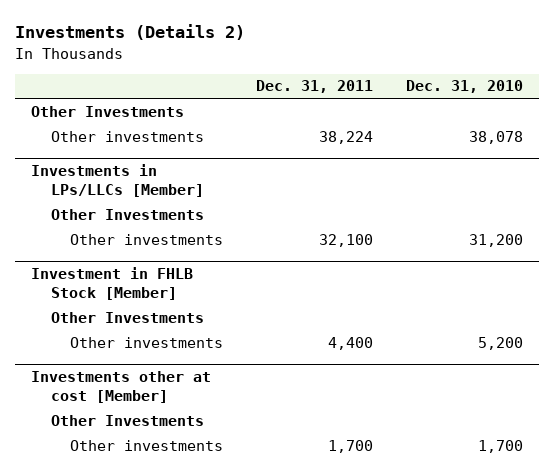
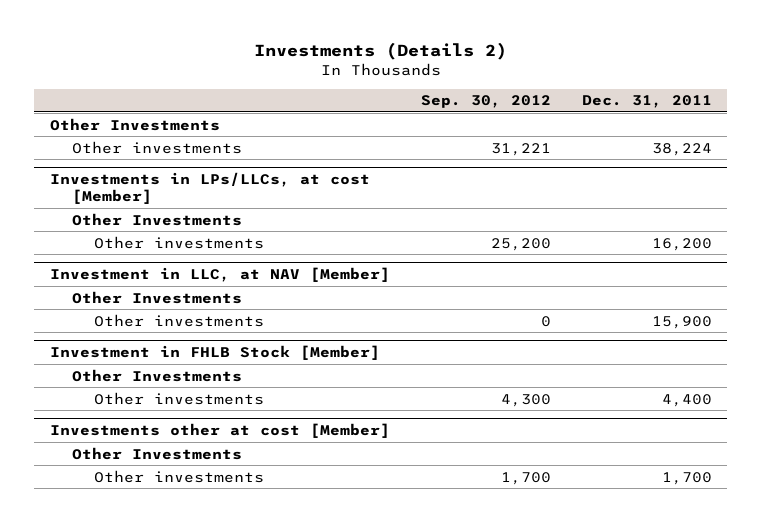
- | Dec. 31, 2011 | Dec. 31, 2010
+ | Sep. 30, 2012 | Dec. 31, 2011
- Investments in LPs/LLCs [Member]
+ Investments in LPs/LLCs, at cost [Member]
- Other investments | 32,100 | 31,200
+ Other investments | 25,200 | 16,200
+ Investment in LLC, at NAV [Member]
+ Other Investments
+ Other investments | 0 | 15,900

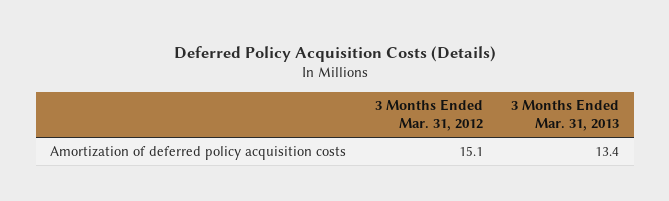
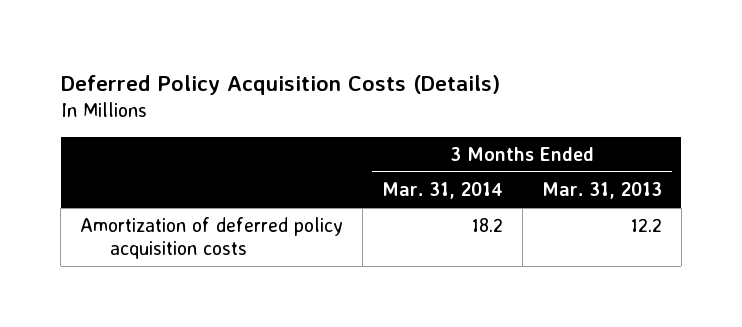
- | 3 Months Ended Mar. 31, 2012 | 3 Months Ended Mar. 31, 2013
+ | 3 Months Ended Mar. 31, 2014 | 3 Months Ended Mar. 31, 2013
- Amortization of deferred policy acquisition costs | 15.1 | 13.4
+ Amortization of deferred policy acquisition costs | 18.2 | 12.2

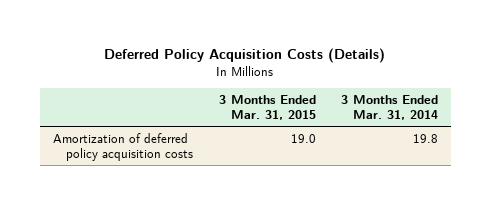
- | 3 Months Ended Mar. 31, 2014 | 3 Months Ended Mar. 31, 2013
+ | 3 Months Ended Mar. 31, 2015 | 3 Months Ended Mar. 31, 2014
- Amortization of deferred policy acquisition costs | 18.2 | 12.2
+ Amortization of deferred policy acquisition costs | 19.0 | 19.8

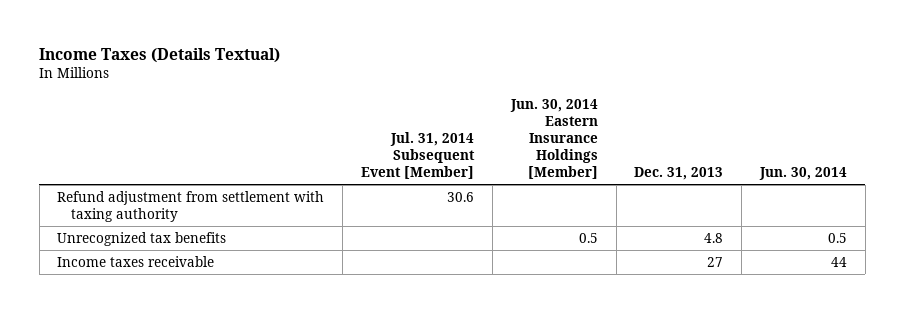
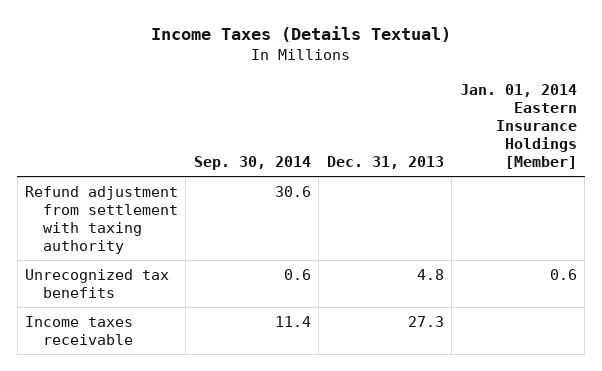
- | Jul. 31, 2014 Subsequent Event [Member] | Jun. 30, 2014 Eastern Insurance Holdings [Member] | Dec. 31, 2013 | Jun. 30, 2014
+ | Sep. 30, 2014 | Dec. 31, 2013 | Jan. 01, 2014 Eastern Insurance Holdings [Member]
- Income taxes receivable | | | 27 | 44
+ Income taxes receivable | 11.4 | 27.3 |

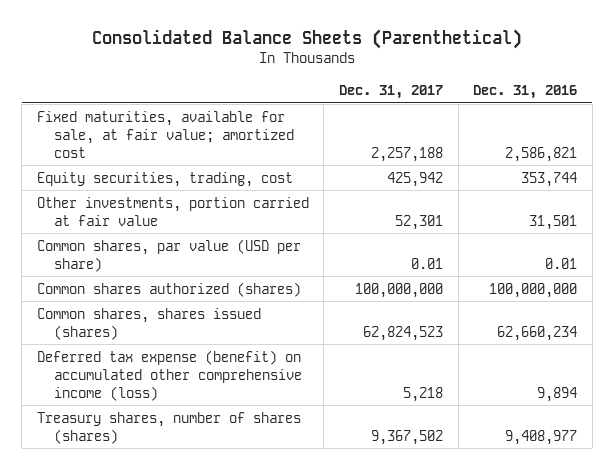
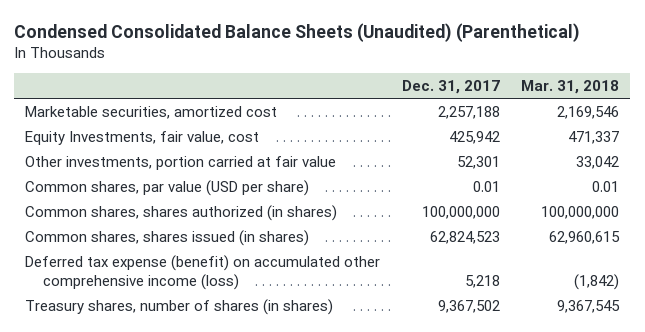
- Consolidated Balance Sheets (Parenthetical)
+ Condensed Consolidated Balance Sheets (Unaudited) (Parenthetical)
- | Dec. 31, 2017 | Dec. 31, 2016
+ | Dec. 31, 2017 | Mar. 31, 2018
- Fixed maturities, available for sale, at fair value; amortized cost | 2,257,188 | 2,586,821
- Equity securities, trading, cost | 425,942 | 353,744
+ Marketable securities, amortized cost | 2,257,188 | 2,169,546
+ Equity Investments, fair value, cost | 425,942 | 471,337
- Common shares authorized (shares) | 100,000,000 | 100,000,000
- Common shares, shares issued (shares) | 62,824,523 | 62,660,234
+ Common shares, shares authorized (in shares) | 100,000,000 | 100,000,000
+ Common shares, shares issued (in shares) | 62,824,523 | 62,960,615
- Treasury shares, number of shares (shares) | 9,367,502 | 9,408,977
+ Treasury shares, number of shares (in shares) | 9,367,502 | 9,367,545

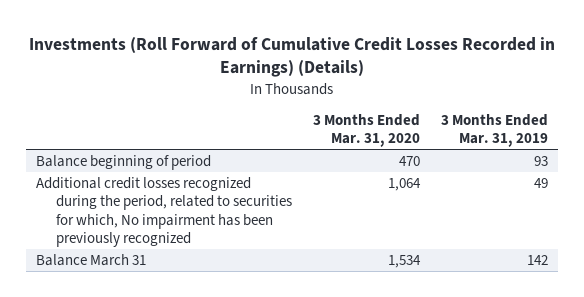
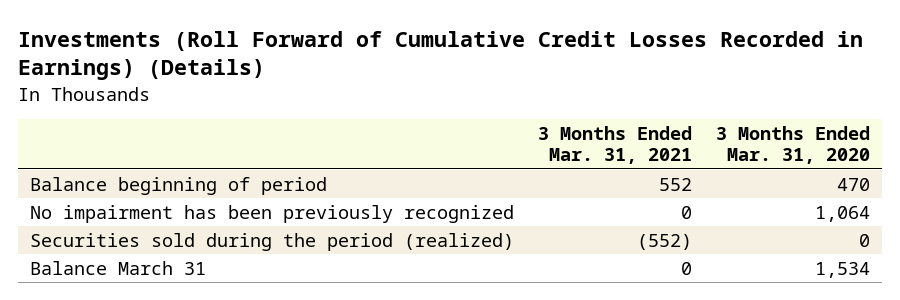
- | 3 Months Ended Mar. 31, 2020 | 3 Months Ended Mar. 31, 2019
+ | 3 Months Ended Mar. 31, 2021 | 3 Months Ended Mar. 31, 2020
- Additional credit losses recognized during the period, related to securities for which, No impairment has been previously recognized | 1,064 | 49
+ No impairment has been previously recognized | 0 | 1,064
+ Securities sold during the period (realized) | (552) | 0

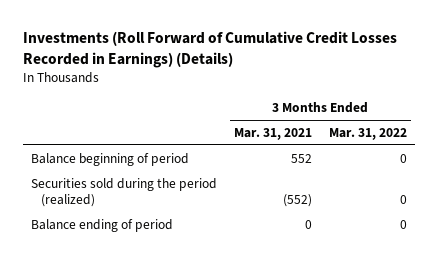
- | 3 Months Ended Mar. 31, 2021 | 3 Months Ended Mar. 31, 2020
+ | 3 Months Ended Mar. 31, 2021 | 3 Months Ended Mar. 31, 2022
- No impairment has been previously recognized | 0 | 1,064
- Balance March 31 | 0 | 1,534
+ Balance ending of period | 0 | 0

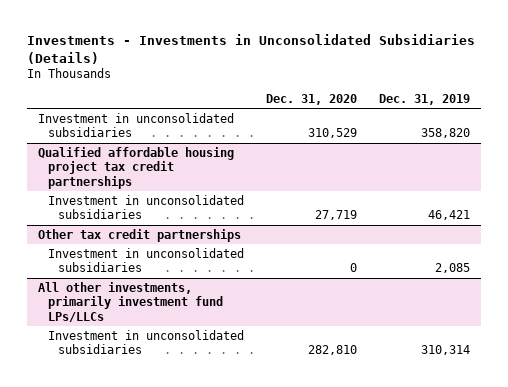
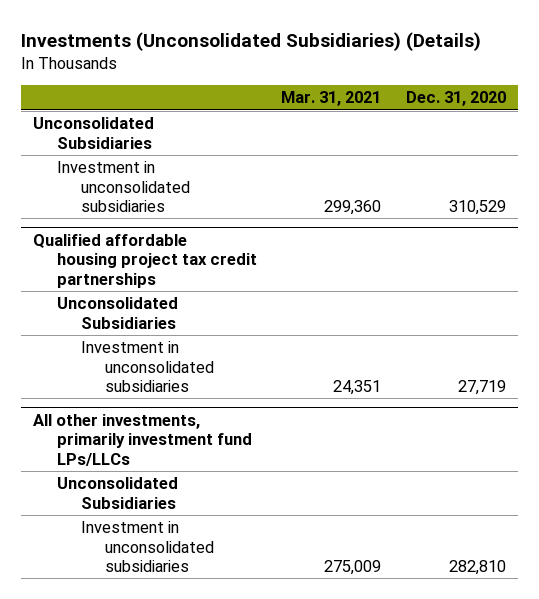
- Investments - Investments in Unconsolidated Subsidiaries (Details)
+ Investments (Unconsolidated Subsidiaries) (Details)
- | Dec. 31, 2020 | Dec. 31, 2019
+ | Mar. 31, 2021 | Dec. 31, 2020
+ Unconsolidated Subsidiaries
@ Qualified affordable housing project tax credit partnerships
+ Unconsolidated Subsidiaries
- Other tax credit partnerships
- Investment in unconsolidated subsidiaries | 0 | 2,085
@ All other investments, primarily investment fund LPs/LLCs
+ Unconsolidated Subsidiaries

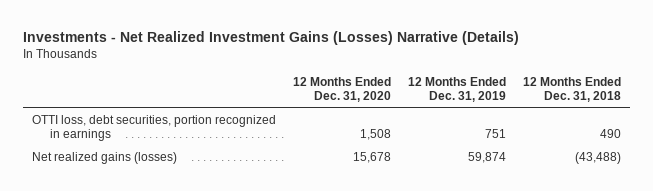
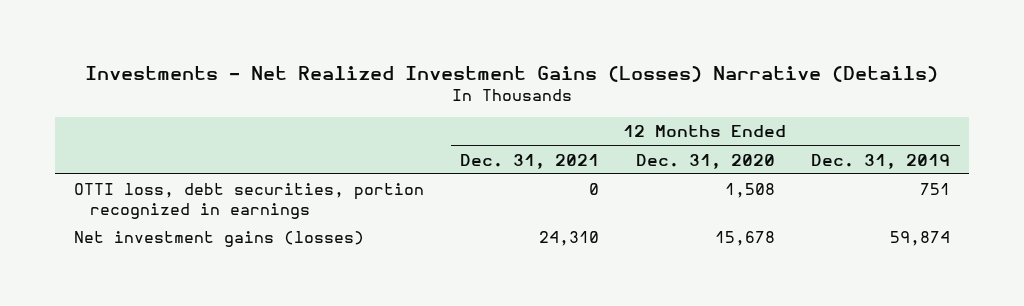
- | 12 Months Ended Dec. 31, 2020 | 12 Months Ended Dec. 31, 2019 | 12 Months Ended Dec. 31, 2018
+ | 12 Months Ended Dec. 31, 2021 | 12 Months Ended Dec. 31, 2020 | 12 Months Ended Dec. 31, 2019
- Net realized gains (losses) | 15,678 | 59,874 | (43,488)
+ Net investment gains (losses) | 24,310 | 15,678 | 59,874

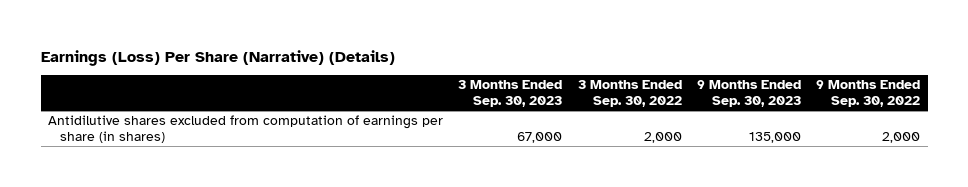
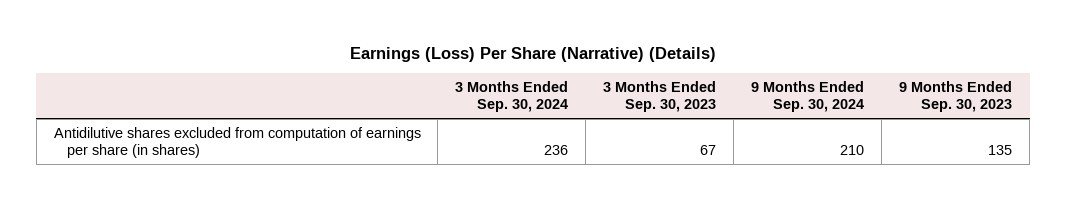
- | 3 Months Ended Sep. 30, 2023 | 3 Months Ended Sep. 30, 2022 | 9 Months Ended Sep. 30, 2023 | 9 Months Ended Sep. 30, 2022
+ | 3 Months Ended Sep. 30, 2024 | 3 Months Ended Sep. 30, 2023 | 9 Months Ended Sep. 30, 2024 | 9 Months Ended Sep. 30, 2023
- Antidilutive shares excluded from computation of earnings per share (in shares) | 67,000 | 2,000 | 135,000 | 2,000
+ Antidilutive shares excluded from computation of earnings per share (in shares) | 236 | 67 | 210 | 135

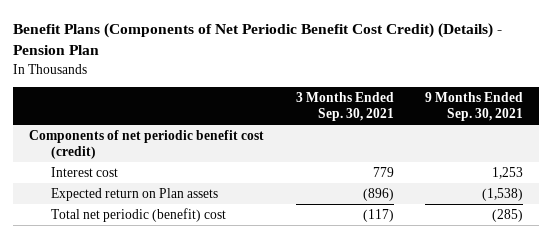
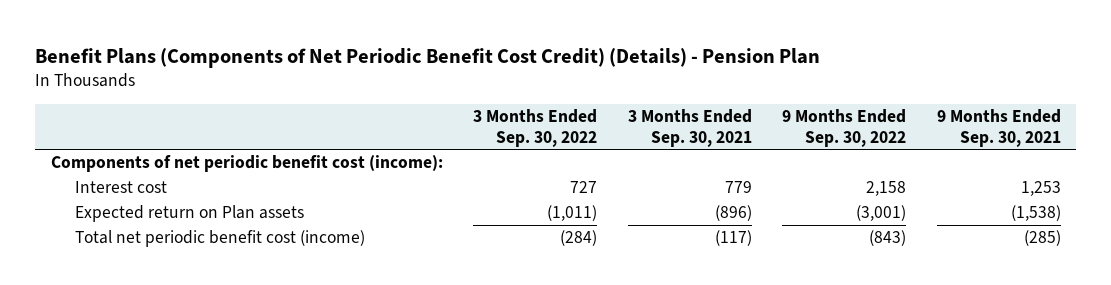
- | 3 Months Ended Sep. 30, 2021 | 9 Months Ended Sep. 30, 2021
+ | 3 Months Ended Sep. 30, 2022 | 3 Months Ended Sep. 30, 2021 | 9 Months Ended Sep. 30, 2022 | 9 Months Ended Sep. 30, 2021
- Components of net periodic benefit cost (credit)
+ Components of net periodic benefit cost (income):
- Total net periodic (benefit) cost | (117) | (285)
+ Total net periodic benefit cost (income) | (284) | (117) | (843) | (285)

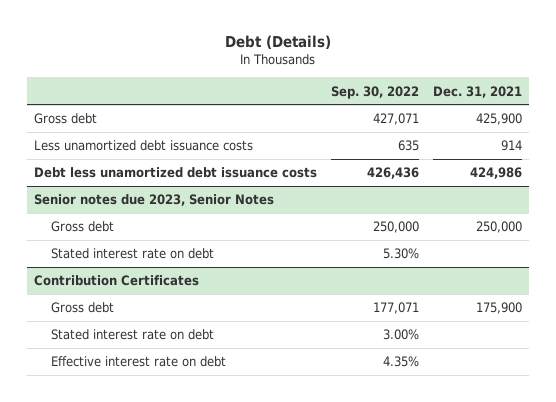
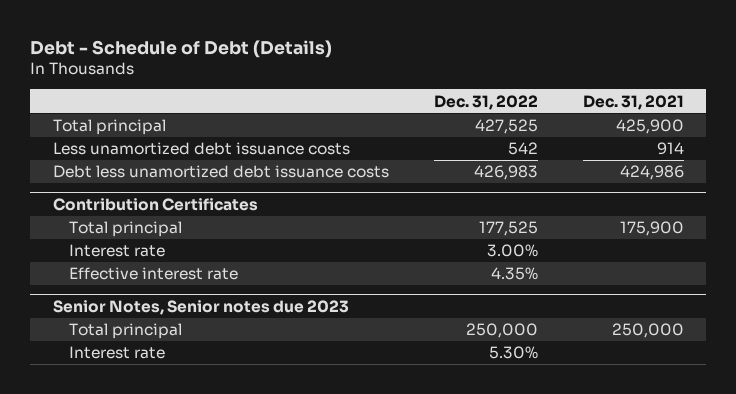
- Debt (Details)
+ Debt - Schedule of Debt (Details)
- | Sep. 30, 2022 | Dec. 31, 2021
+ | Dec. 31, 2022 | Dec. 31, 2021
- Gross debt | 427,071 | 425,900
+ Total principal | 427,525 | 425,900
- Senior notes due 2023, Senior Notes
- Gross debt | 250,000 | 250,000
- Stated interest rate on debt | 5.30% |
@ Contribution Certificates
- Gross debt | 177,071 | 175,900
- Stated interest rate on debt | 3.00% |
- Effective interest rate on debt | 4.35% |
+ Total principal | 177,525 | 175,900
+ Interest rate | 3.00% |
+ Effective interest rate | 4.35% |
+ Senior Notes, Senior notes due 2023
+ Total principal | 250,000 | 250,000
+ Interest rate | 5.30% |

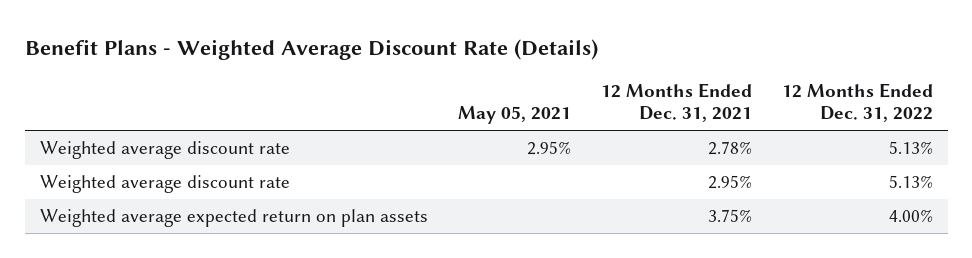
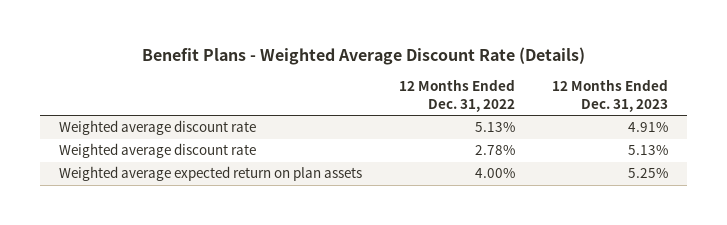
- | May 05, 2021 | 12 Months Ended Dec. 31, 2021 | 12 Months Ended Dec. 31, 2022
+ | 12 Months Ended Dec. 31, 2022 | 12 Months Ended Dec. 31, 2023
- Weighted average discount rate | | 2.95% | 5.13%
+ Weighted average discount rate | 2.78% | 5.13%

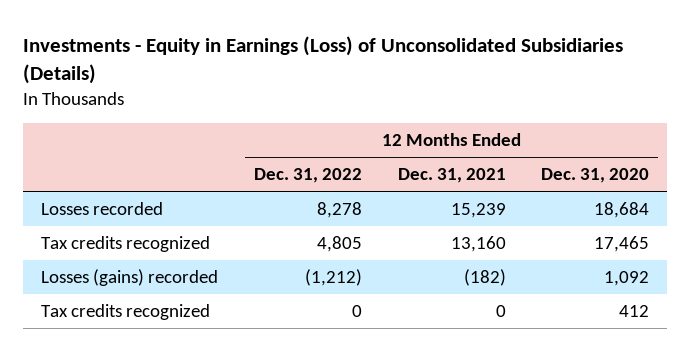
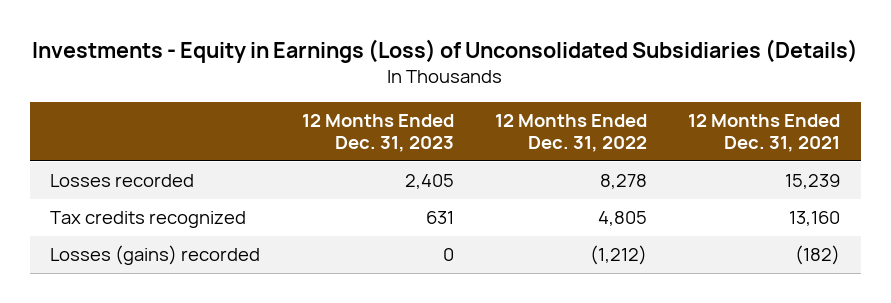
- | 12 Months Ended Dec. 31, 2022 | 12 Months Ended Dec. 31, 2021 | 12 Months Ended Dec. 31, 2020
+ | 12 Months Ended Dec. 31, 2023 | 12 Months Ended Dec. 31, 2022 | 12 Months Ended Dec. 31, 2021
- Tax credits recognized | 0 | 0 | 412

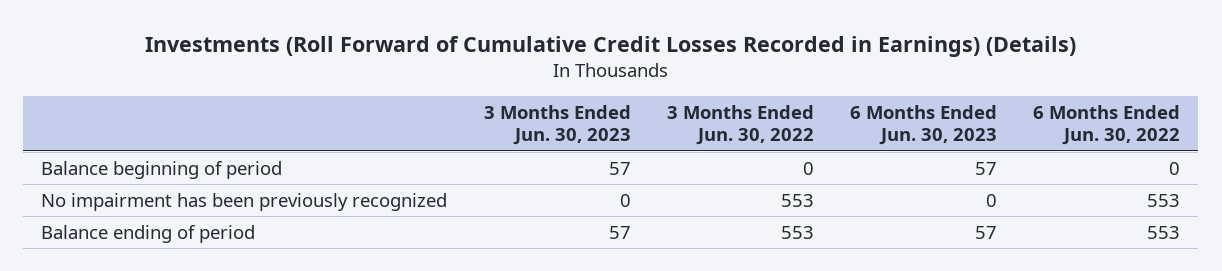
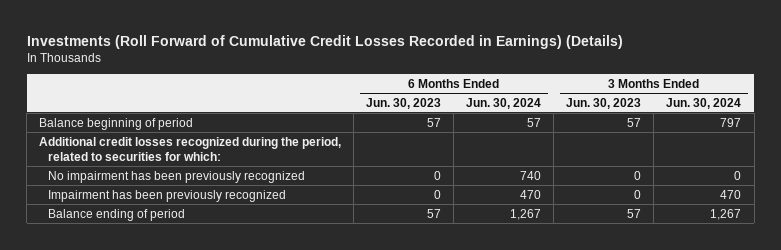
- | 3 Months Ended Jun. 30, 2023 | 3 Months Ended Jun. 30, 2022 | 6 Months Ended Jun. 30, 2023 | 6 Months Ended Jun. 30, 2022
+ | 6 Months Ended Jun. 30, 2023 | 6 Months Ended Jun. 30, 2024 | 3 Months Ended Jun. 30, 2023 | 3 Months Ended Jun. 30, 2024
+ Additional credit losses recognized during the period, related to securities for which:
+ Impairment has been previously recognized | 0 | 470 | 0 | 470

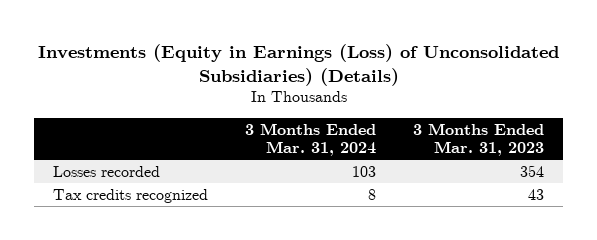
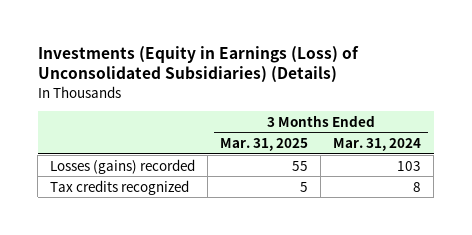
- | 3 Months Ended Mar. 31, 2024 | 3 Months Ended Mar. 31, 2023
+ | 3 Months Ended Mar. 31, 2025 | 3 Months Ended Mar. 31, 2024
- Losses recorded | 103 | 354
+ Losses (gains) recorded | 55 | 103

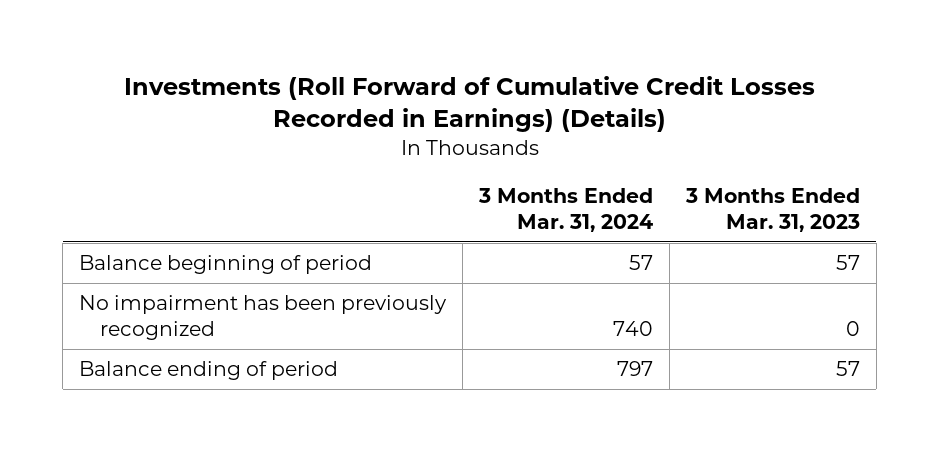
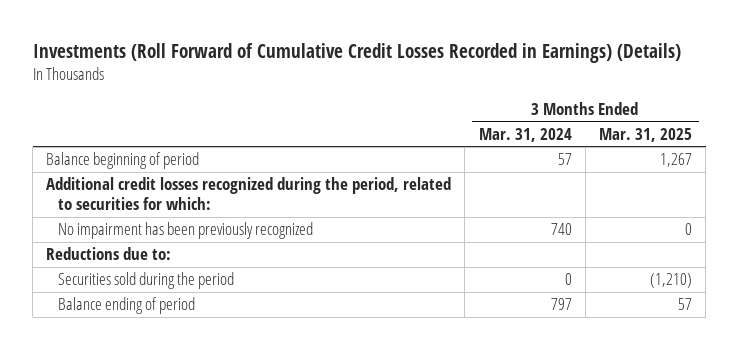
- | 3 Months Ended Mar. 31, 2024 | 3 Months Ended Mar. 31, 2023
+ | 3 Months Ended Mar. 31, 2024 | 3 Months Ended Mar. 31, 2025
+ Additional credit losses recognized during the period, related to securities for which:
+ Reductions due to:
+ Securities sold during the period | 0 | (1,210)

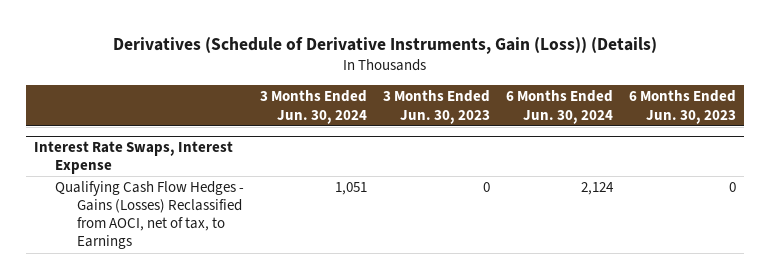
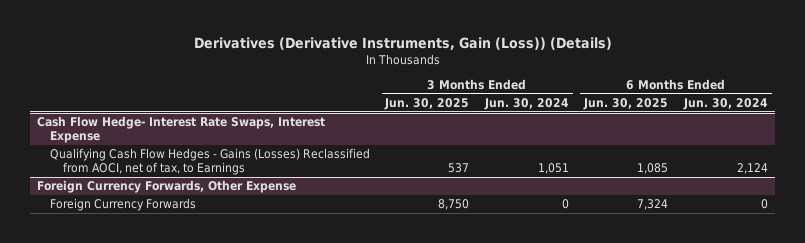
- Derivatives (Schedule of Derivative Instruments, Gain (Loss)) (Details)
+ Derivatives (Derivative Instruments, Gain (Loss)) (Details)
- | 3 Months Ended Jun. 30, 2024 | 3 Months Ended Jun. 30, 2023 | 6 Months Ended Jun. 30, 2024 | 6 Months Ended Jun. 30, 2023
+ | 3 Months Ended Jun. 30, 2025 | 3 Months Ended Jun. 30, 2024 | 6 Months Ended Jun. 30, 2025 | 6 Months Ended Jun. 30, 2024
- Interest Rate Swaps, Interest Expense
+ Cash Flow Hedge- Interest Rate Swaps, Interest Expense
+ Foreign Currency Forwards, Other Expense
+ Foreign Currency Forwards | 8,750 | 0 | 7,324 | 0

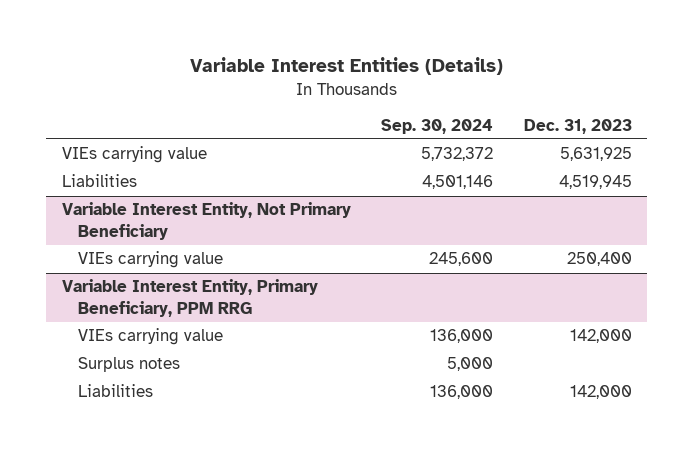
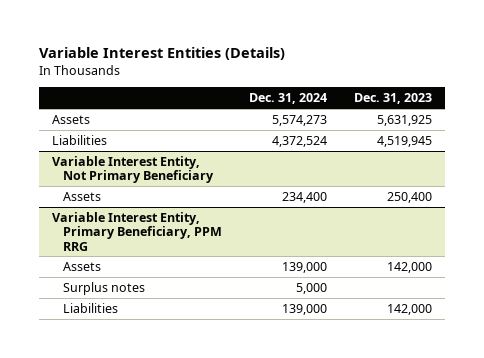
- | Sep. 30, 2024 | Dec. 31, 2023
+ | Dec. 31, 2024 | Dec. 31, 2023
- VIEs carrying value | 5,732,372 | 5,631,925
+ Assets | 5,574,273 | 5,631,925
@ Variable Interest Entity, Not Primary Beneficiary
- VIEs carrying value | 245,600 | 250,400
+ Assets | 234,400 | 250,400
@ Variable Interest Entity, Primary Beneficiary, PPM RRG
- VIEs carrying value | 136,000 | 142,000
+ Assets | 139,000 | 142,000

